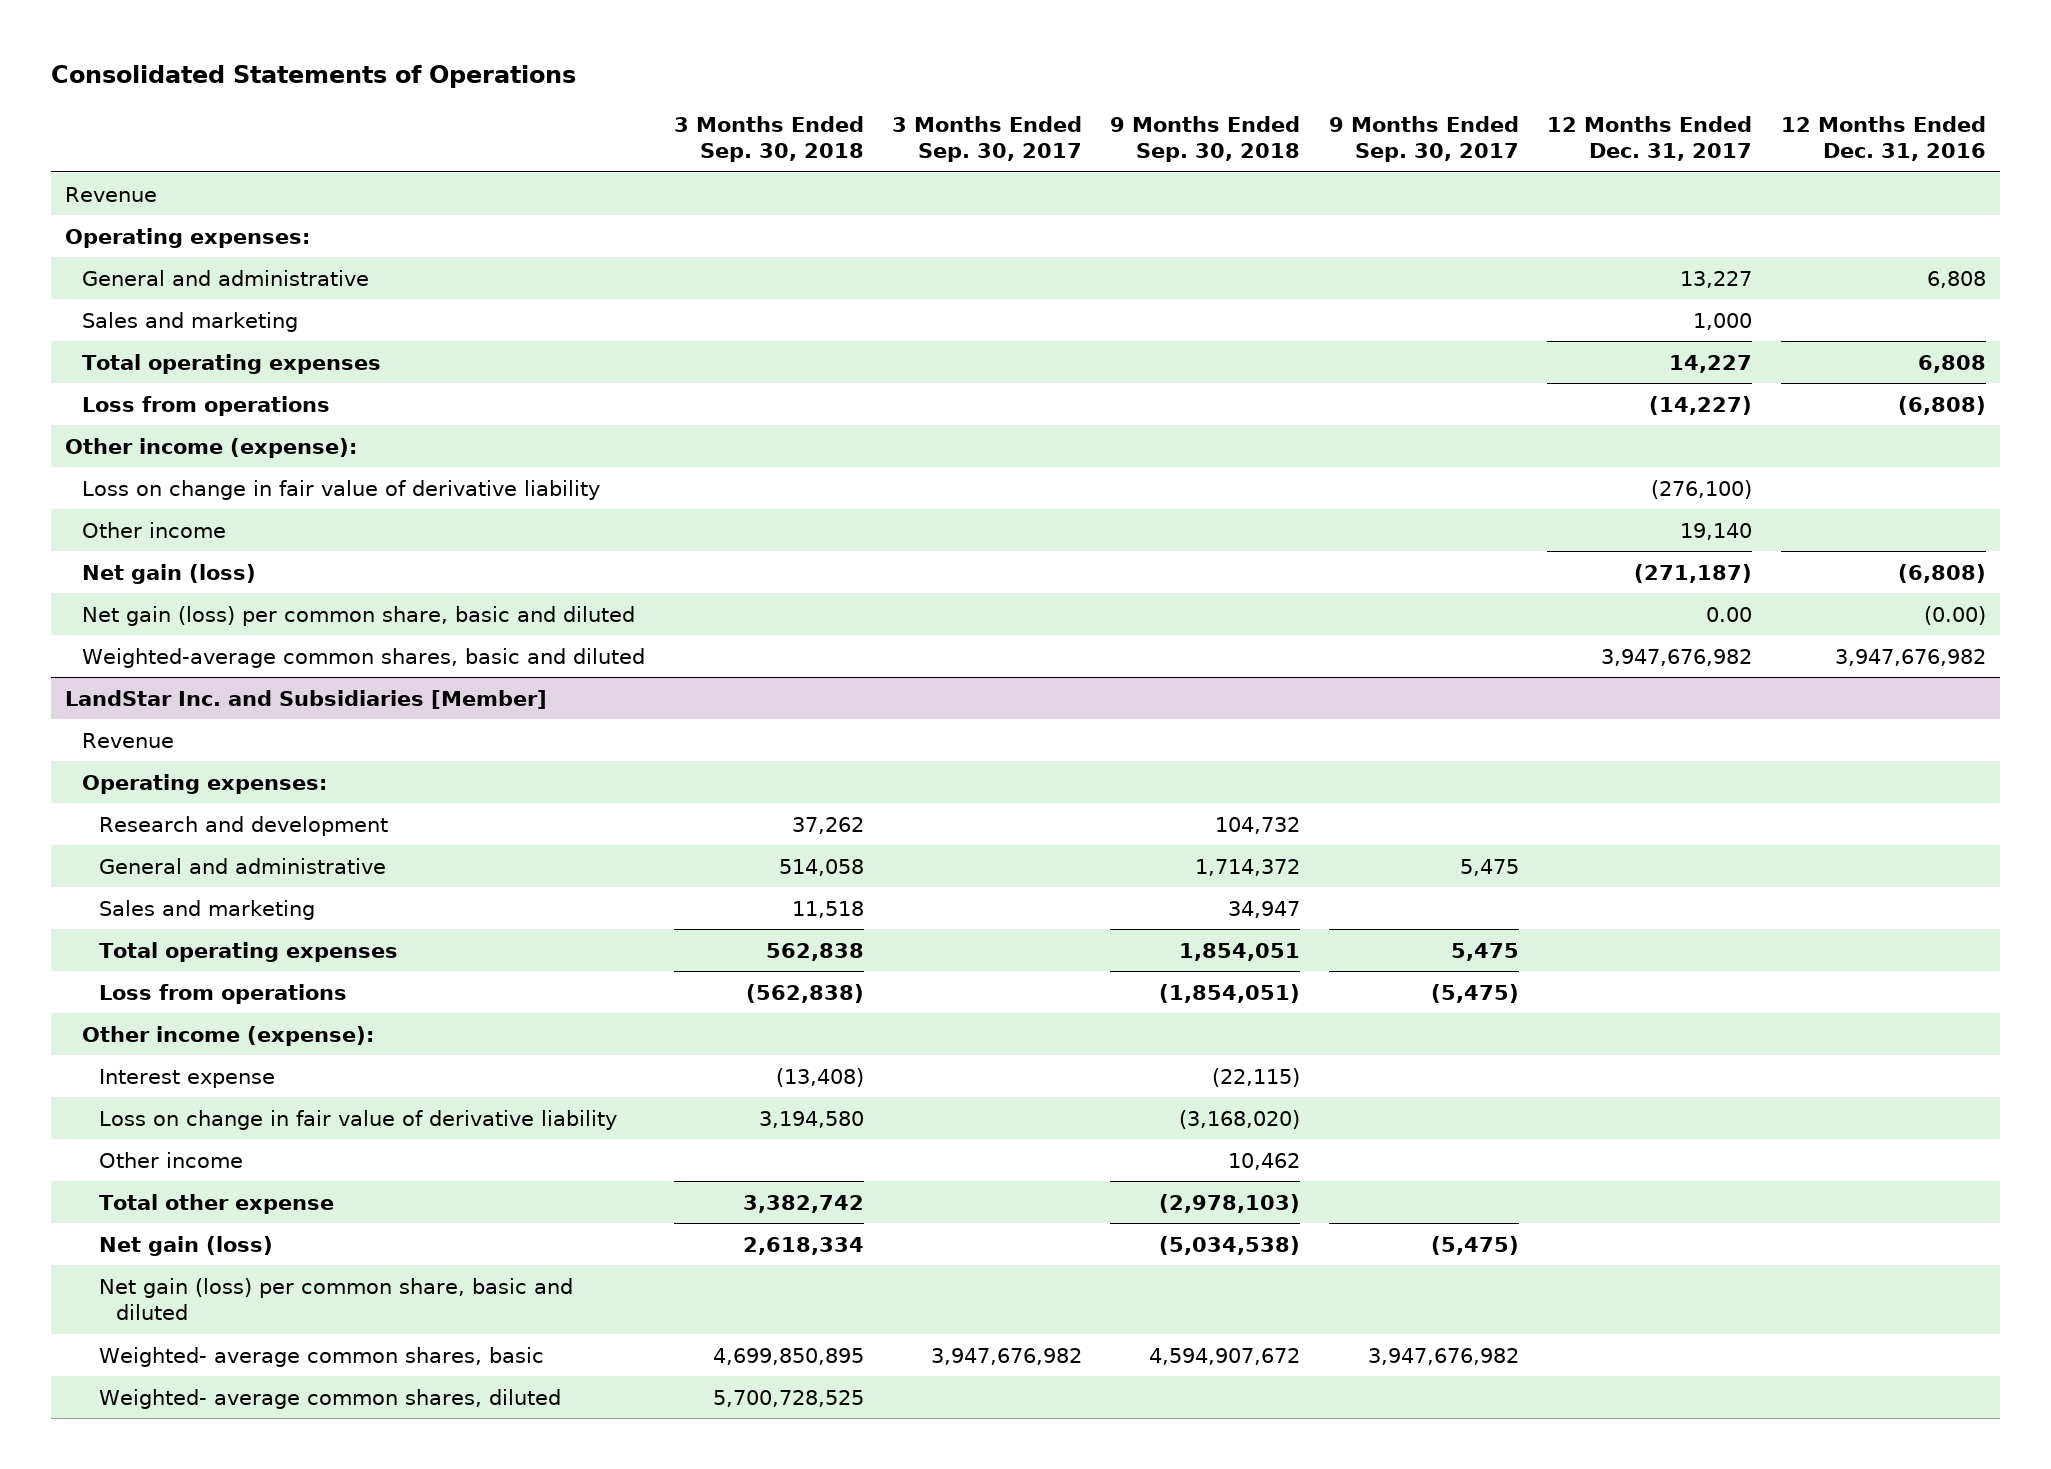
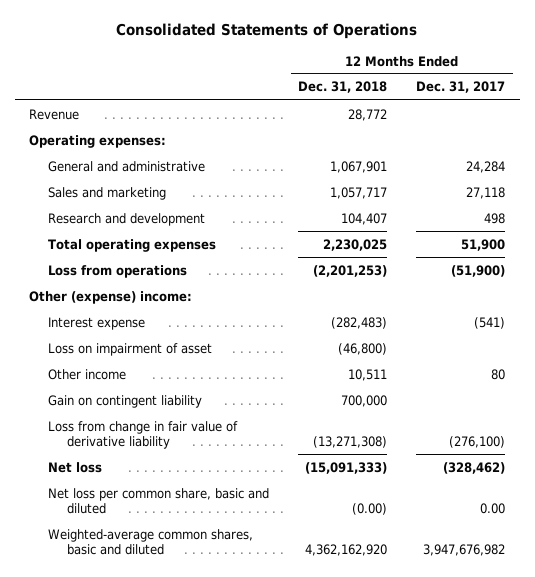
- | 3 Months Ended Sep. 30, 2018 | 3 Months Ended Sep. 30, 2017 | 9 Months Ended Sep. 30, 2018 | 9 Months Ended Sep. 30, 2017 | 12 Months Ended Dec. 31, 2017 | 12 Months Ended Dec. 31, 2016
+ | 12 Months Ended Dec. 31, 2018 | 12 Months Ended Dec. 31, 2017
- General and administrative | | | | | 13,227 | 6,808
- Sales and marketing | | | | | 1,000 |
- Total operating expenses | | | | | 14,227 | 6,808
- Loss from operations | | | | | (14,227) | (6,808)
- Other income (expense):
- Loss on change in fair value of derivative liability | | | | | (276,100) |
- Other income | | | | | 19,140 |
- Net gain (loss) | | | | | (271,187) | (6,808)
- Net gain (loss) per common share, basic and diluted | | | | | 0.00 | (0.00)
+ General and administrative | 1,067,901 | 24,284
+ Sales and marketing | 1,057,717 | 27,118
+ Research and development | 104,407 | 498
+ Total operating expenses | 2,230,025 | 51,900
+ Loss from operations | (2,201,253) | (51,900)
+ Other (expense) income:
+ Interest expense | (282,483) | (541)
+ Loss on impairment of asset | (46,800) |
+ Other income | 10,511 | 80
+ Gain on contingent liability | 700,000 |
+ Loss from change in fair value of derivative liability | (13,271,308) | (276,100)
+ Net loss | (15,091,333) | (328,462)
+ Net loss per common share, basic and diluted | (0.00) | 0.00
- LandStar Inc. and Subsidiaries [Member]
- Revenue
- Operating expenses:
- Research and development | 37,262 | | 104,732 | | |
- General and administrative | 514,058 | | 1,714,372 | 5,475 | |
- Sales and marketing | 11,518 | | 34,947 | | |
- Total operating expenses | 562,838 | | 1,854,051 | 5,475 | |
- Loss from operations | (562,838) | | (1,854,051) | (5,475) | |
- Other income (expense):
- Interest expense | (13,408) | | (22,115) | | |
- Loss on change in fair value of derivative liability | 3,194,580 | | (3,168,020) | | |
- Other income | | | 10,462 | | |
- Total other expense | 3,382,742 | | (2,978,103) | | |
- Net gain (loss) | 2,618,334 | | (5,034,538) | (5,475) | |
- Net gain (loss) per common share, basic and diluted
- Weighted- average common shares, basic | 4,699,850,895 | 3,947,676,982 | 4,594,907,672 | 3,947,676,982 | |
- Weighted- average common shares, diluted | 5,700,728,525 | | | | |

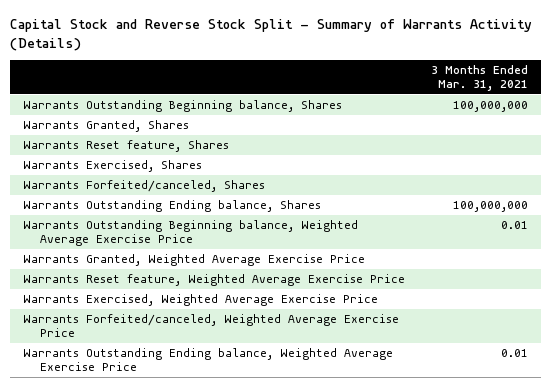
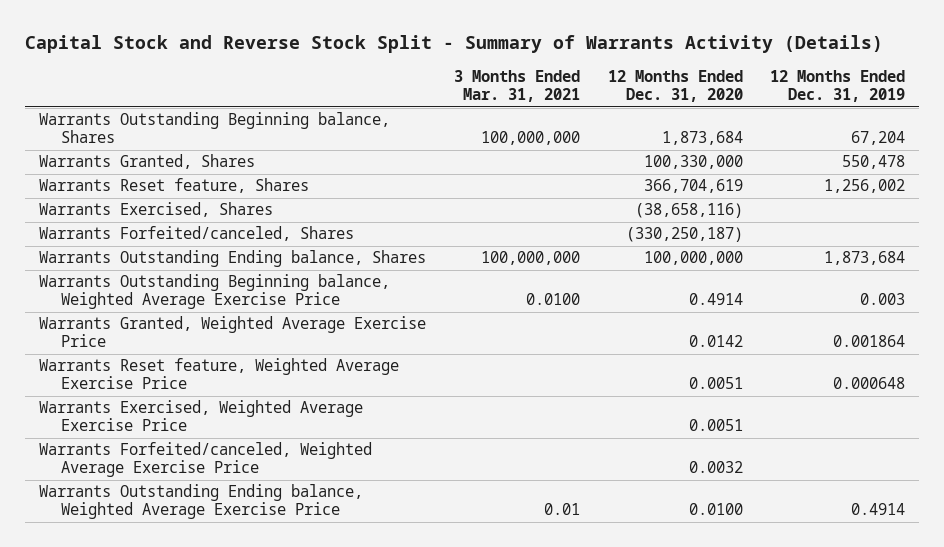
- | 3 Months Ended Mar. 31, 2021
+ | 3 Months Ended Mar. 31, 2021 | 12 Months Ended Dec. 31, 2020 | 12 Months Ended Dec. 31, 2019
- Warrants Outstanding Beginning balance, Weighted Average Exercise Price | 0.01
+ Warrants Outstanding Beginning balance, Weighted Average Exercise Price | 0.0100 | 0.4914 | 0.003

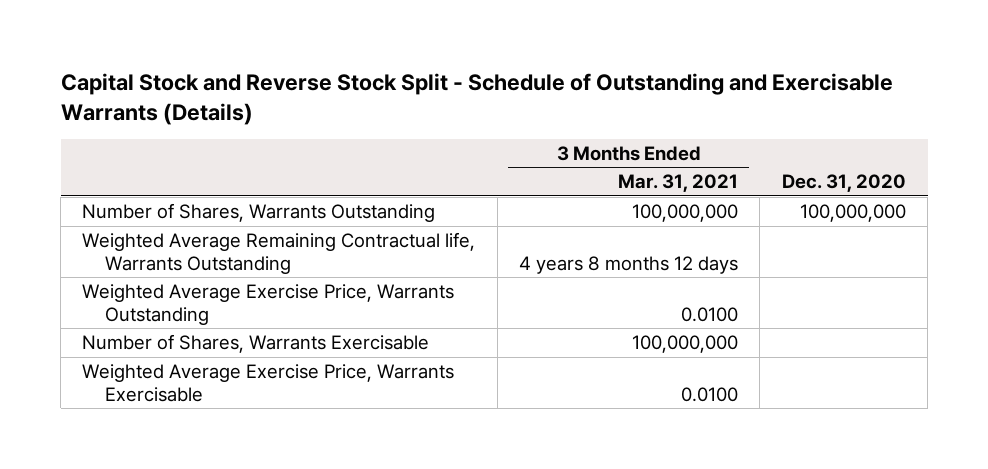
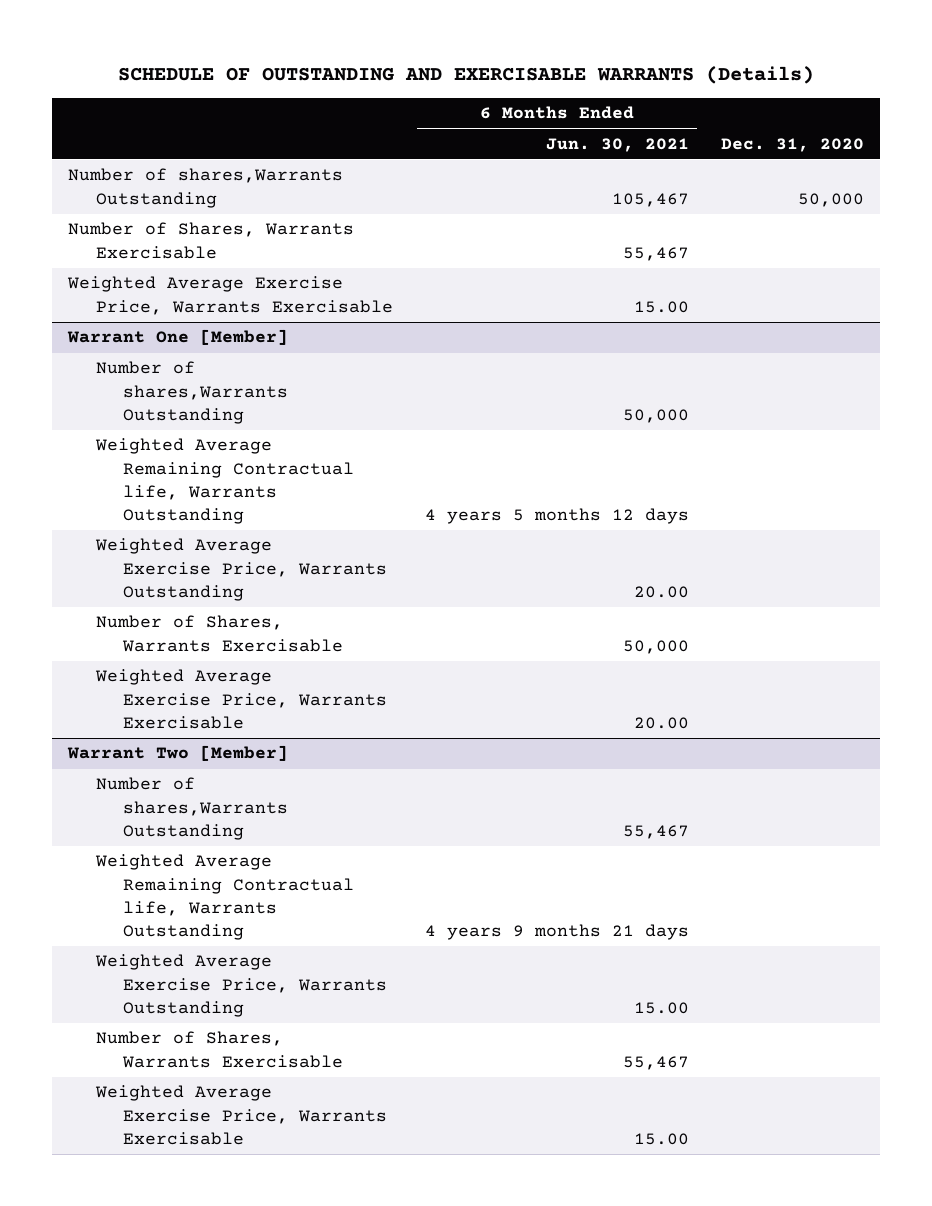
- Capital Stock and Reverse Stock Split - Schedule of Outstanding and Exercisable Warrants (Details)
+ SCHEDULE OF OUTSTANDING AND EXERCISABLE WARRANTS (Details)
- | 3 Months Ended Mar. 31, 2021 | Dec. 31, 2020
+ | 6 Months Ended Jun. 30, 2021 | Dec. 31, 2020
- Number of Shares, Warrants Outstanding | 100,000,000 | 100,000,000
- Weighted Average Remaining Contractual life, Warrants Outstanding | 4 years 8 months 12 days |
- Weighted Average Exercise Price, Warrants Outstanding | 0.0100 |
+ Number of shares,Warrants Outstanding | 105,467 | 50,000
+ Warrant One [Member]
+ Number of shares,Warrants Outstanding | 50,000 |
+ Weighted Average Remaining Contractual life, Warrants Outstanding | 4 years 5 months 12 days |
+ Weighted Average Exercise Price, Warrants Outstanding | 20.00 |
+ Number of Shares, Warrants Exercisable | 50,000 |
+ Weighted Average Exercise Price, Warrants Exercisable | 20.00 |
+ Warrant Two [Member]
+ Number of shares,Warrants Outstanding | 55,467 |
+ Weighted Average Remaining Contractual life, Warrants Outstanding | 4 years 9 months 21 days |
+ Weighted Average Exercise Price, Warrants Outstanding | 15.00 |
+ Number of Shares, Warrants Exercisable | 55,467 |
+ Weighted Average Exercise Price, Warrants Exercisable | 15.00 |

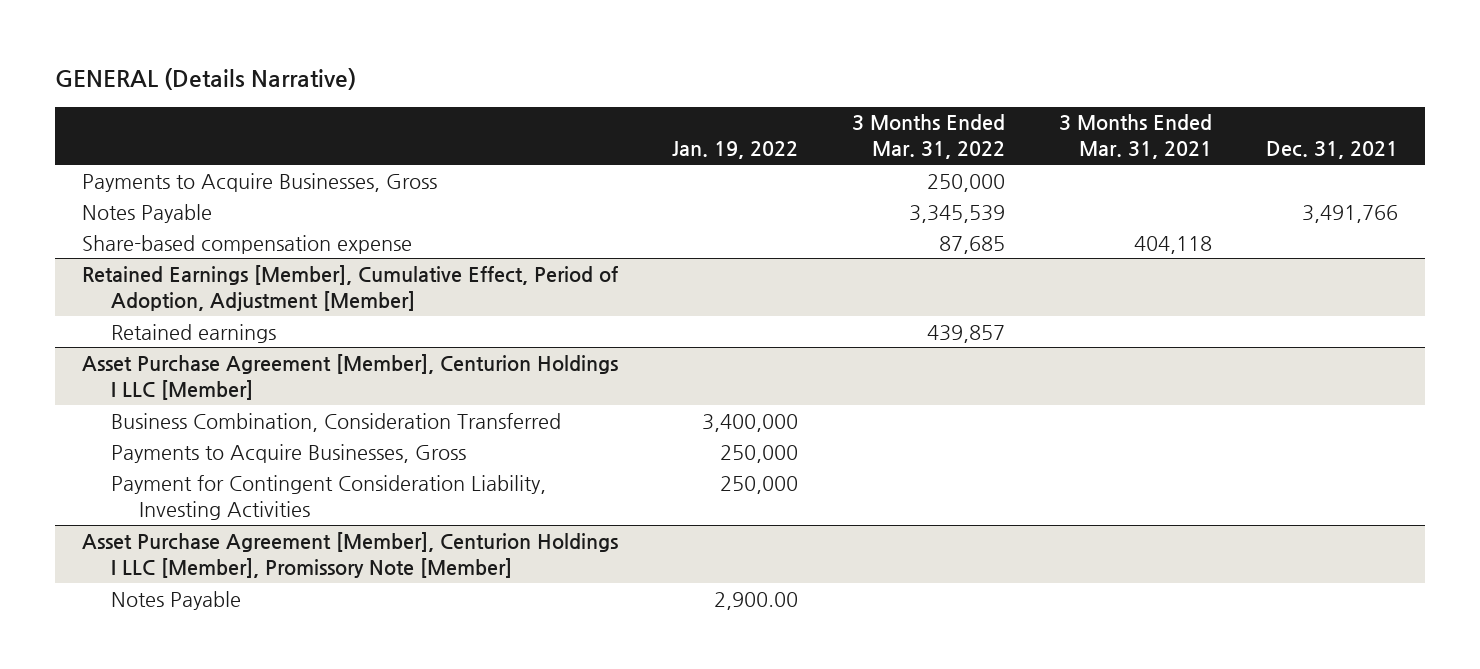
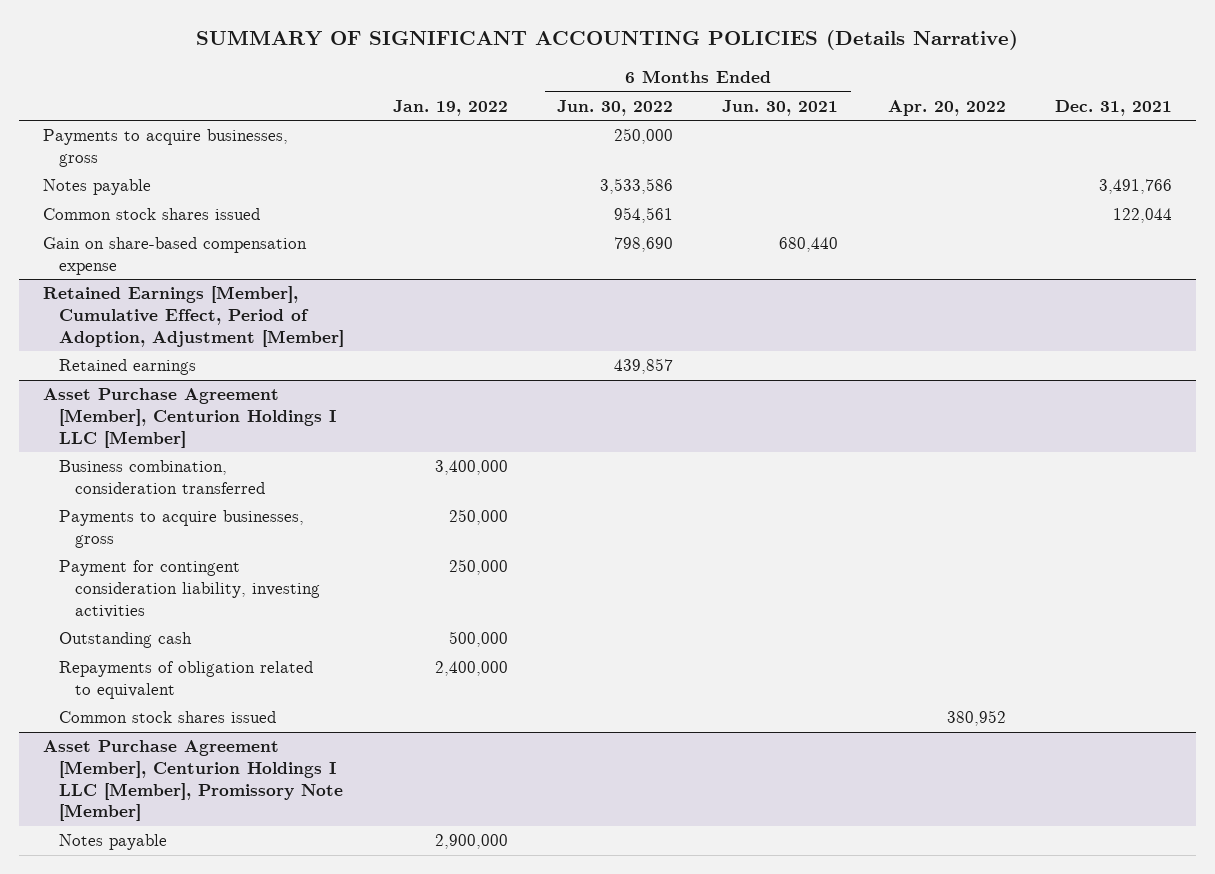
- GENERAL (Details Narrative)
+ SUMMARY OF SIGNIFICANT ACCOUNTING POLICIES (Details Narrative)
- | Jan. 19, 2022 | 3 Months Ended Mar. 31, 2022 | 3 Months Ended Mar. 31, 2021 | Dec. 31, 2021
+ | Jan. 19, 2022 | 6 Months Ended Jun. 30, 2022 | 6 Months Ended Jun. 30, 2021 | Apr. 20, 2022 | Dec. 31, 2021
- Payments to Acquire Businesses, Gross | | 250,000 | |
- Notes Payable | | 3,345,539 | | 3,491,766
- Share-based compensation expense | | 87,685 | 404,118 |
+ Payments to acquire businesses, gross | | 250,000 | | |
+ Notes payable | | 3,533,586 | | | 3,491,766
+ Common stock shares issued | | 954,561 | | | 122,044
+ Gain on share-based compensation expense | | 798,690 | 680,440 | |
@ Asset Purchase Agreement [Member], Centurion Holdings I LLC [Member]
- Business Combination, Consideration Transferred | 3,400,000 | | |
- Payments to Acquire Businesses, Gross | 250,000 | | |
- Payment for Contingent Consideration Liability, Investing Activities | 250,000 | | |
+ Business combination, consideration transferred | 3,400,000 | | | |
+ Payments to acquire businesses, gross | 250,000 | | | |
+ Payment for contingent consideration liability, investing activities | 250,000 | | | |
+ Outstanding cash | 500,000 | | | |
+ Repayments of obligation related to equivalent | 2,400,000 | | | |
+ Common stock shares issued | | | | 380,952 |
@ Asset Purchase Agreement [Member], Centurion Holdings I LLC [Member], Promissory Note [Member]
- Notes Payable | 2,900.00 | | |
+ Notes payable | 2,900,000 | | | |

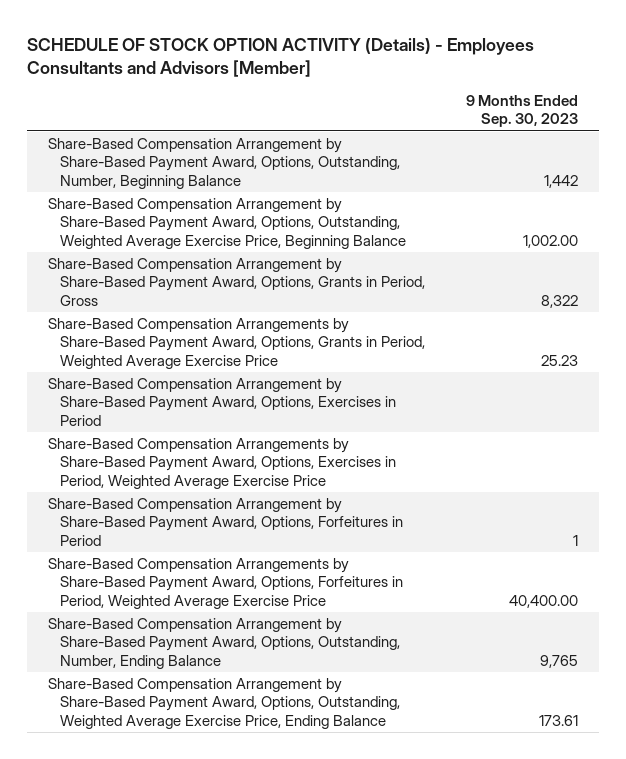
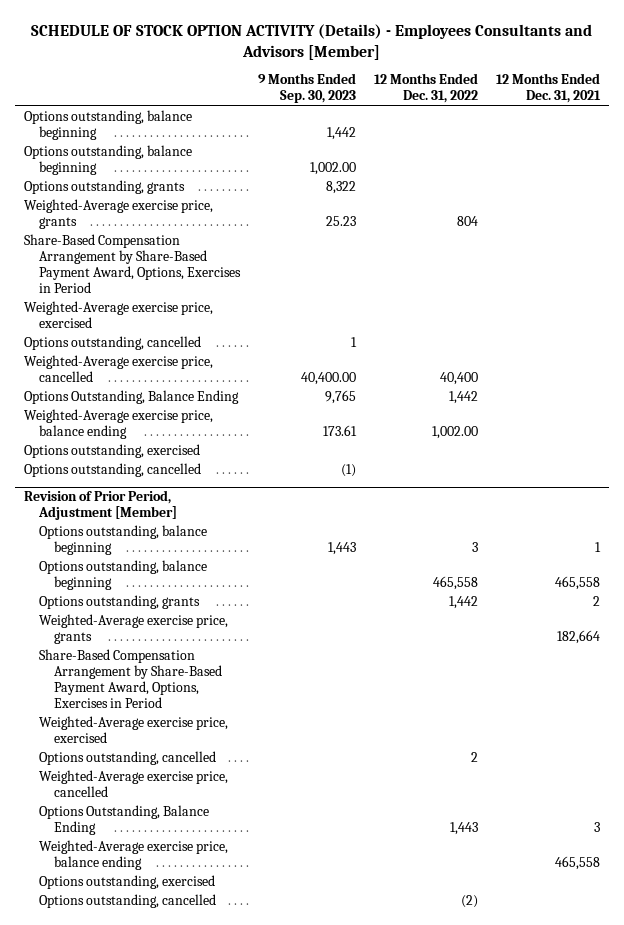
- | 9 Months Ended Sep. 30, 2023
+ | 9 Months Ended Sep. 30, 2023 | 12 Months Ended Dec. 31, 2022 | 12 Months Ended Dec. 31, 2021
- Share-Based Compensation Arrangement by Share-Based Payment Award, Options, Outstanding, Number, Beginning Balance | 1,442
- Share-Based Compensation Arrangement by Share-Based Payment Award, Options, Outstanding, Weighted Average Exercise Price, Beginning Balance | 1,002.00
- Share-Based Compensation Arrangement by Share-Based Payment Award, Options, Grants in Period, Gross | 8,322
- Share-Based Compensation Arrangements by Share-Based Payment Award, Options, Grants in Period, Weighted Average Exercise Price | 25.23
+ Options outstanding, balance beginning | 1,442 | |
+ Options outstanding, balance beginning | 1,002.00 | |
+ Options outstanding, grants | 8,322 | |
+ Weighted-Average exercise price, grants | 25.23 | 804 |
- Share-Based Compensation Arrangements by Share-Based Payment Award, Options, Exercises in Period, Weighted Average Exercise Price
- Share-Based Compensation Arrangement by Share-Based Payment Award, Options, Forfeitures in Period | 1
- Share-Based Compensation Arrangements by Share-Based Payment Award, Options, Forfeitures in Period, Weighted Average Exercise Price | 40,400.00
- Share-Based Compensation Arrangement by Share-Based Payment Award, Options, Outstanding, Number, Ending Balance | 9,765
- Share-Based Compensation Arrangement by Share-Based Payment Award, Options, Outstanding, Weighted Average Exercise Price, Ending Balance | 173.61
+ Weighted-Average exercise price, exercised
+ Options outstanding, cancelled | 1 | |
+ Weighted-Average exercise price, cancelled | 40,400.00 | 40,400 |
+ Options Outstanding, Balance Ending | 9,765 | 1,442 |
+ Weighted-Average exercise price, balance ending | 173.61 | 1,002.00 |
+ Options outstanding, exercised
+ Options outstanding, cancelled | (1) | |
+ Revision of Prior Period, Adjustment [Member]
+ Options outstanding, balance beginning | 1,443 | 3 | 1
+ Options outstanding, balance beginning | | 465,558 | 465,558
+ Options outstanding, grants | | 1,442 | 2
+ Weighted-Average exercise price, grants | | | 182,664
+ Share-Based Compensation Arrangement by Share-Based Payment Award, Options, Exercises in Period
+ Weighted-Average exercise price, exercised
+ Options outstanding, cancelled | | 2 |
+ Weighted-Average exercise price, cancelled
+ Options Outstanding, Balance Ending | | 1,443 | 3
+ Weighted-Average exercise price, balance ending | | | 465,558
+ Options outstanding, exercised
+ Options outstanding, cancelled | | (2) |

